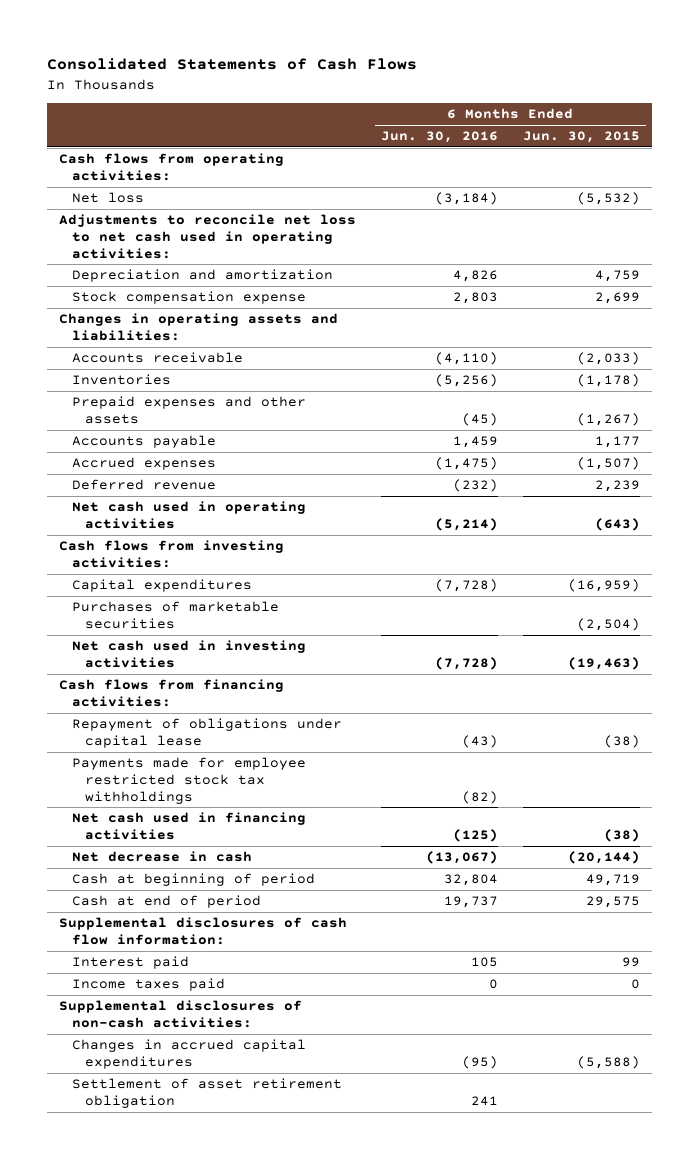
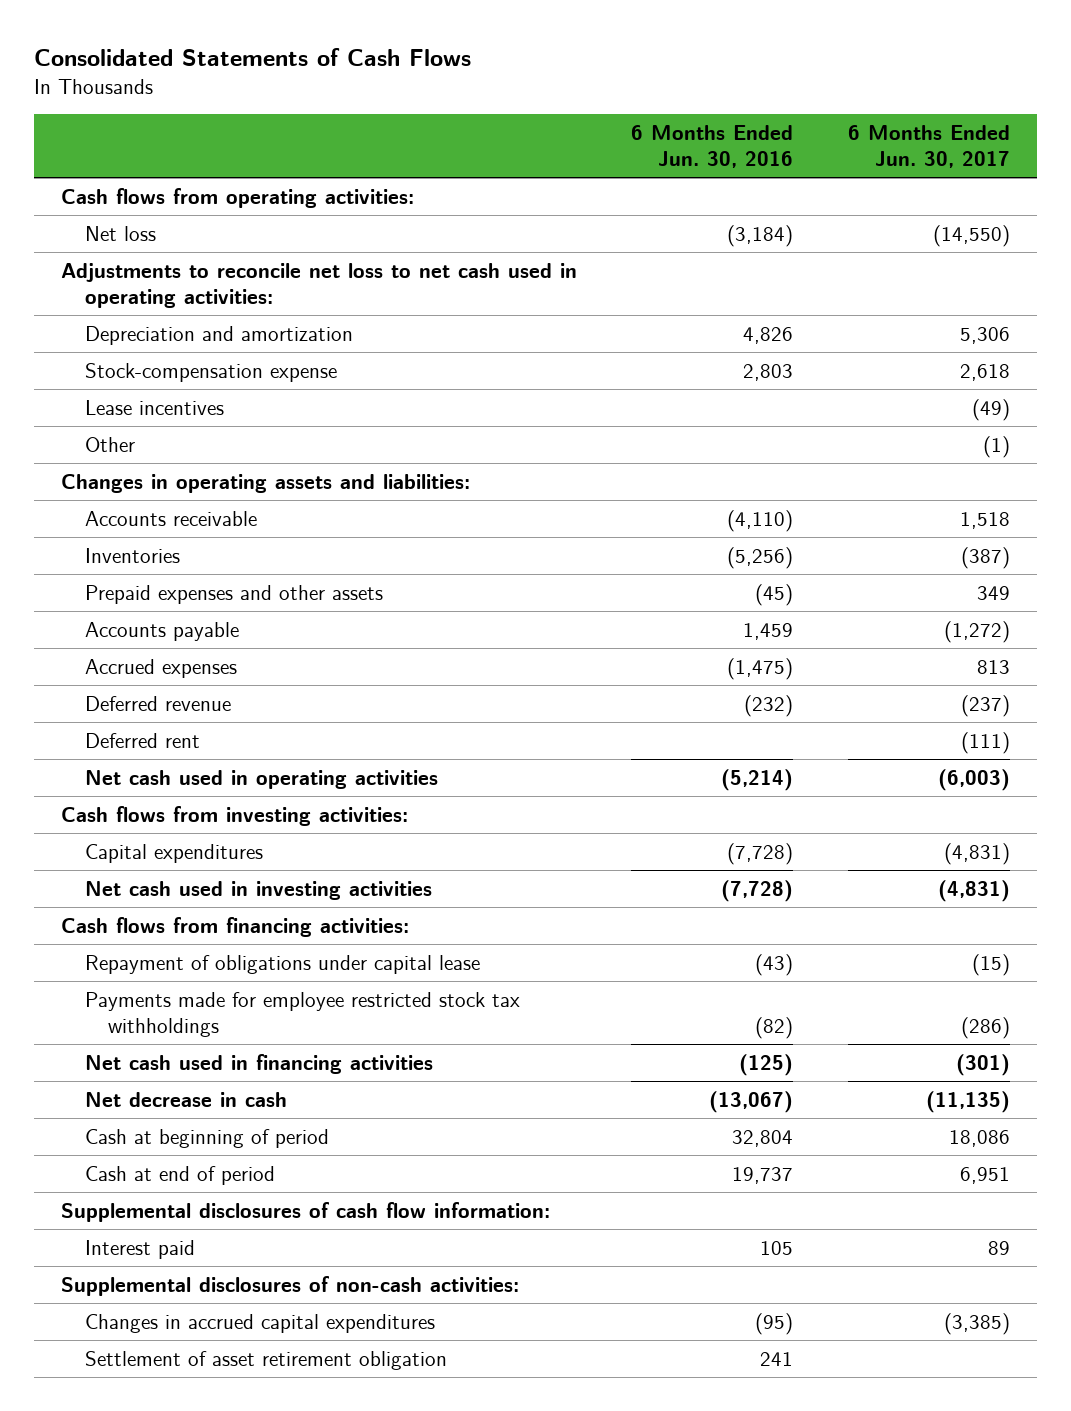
- | 6 Months Ended Jun. 30, 2016 | 6 Months Ended Jun. 30, 2015
+ | 6 Months Ended Jun. 30, 2016 | 6 Months Ended Jun. 30, 2017
- Stock compensation expense | 2,803 | 2,699
+ Stock-compensation expense | 2,803 | 2,618
+ Lease incentives | | (49)
+ Other | | (1)
+ Deferred rent | | (111)
- Purchases of marketable securities | | (2,504)
- Income taxes paid | 0 | 0

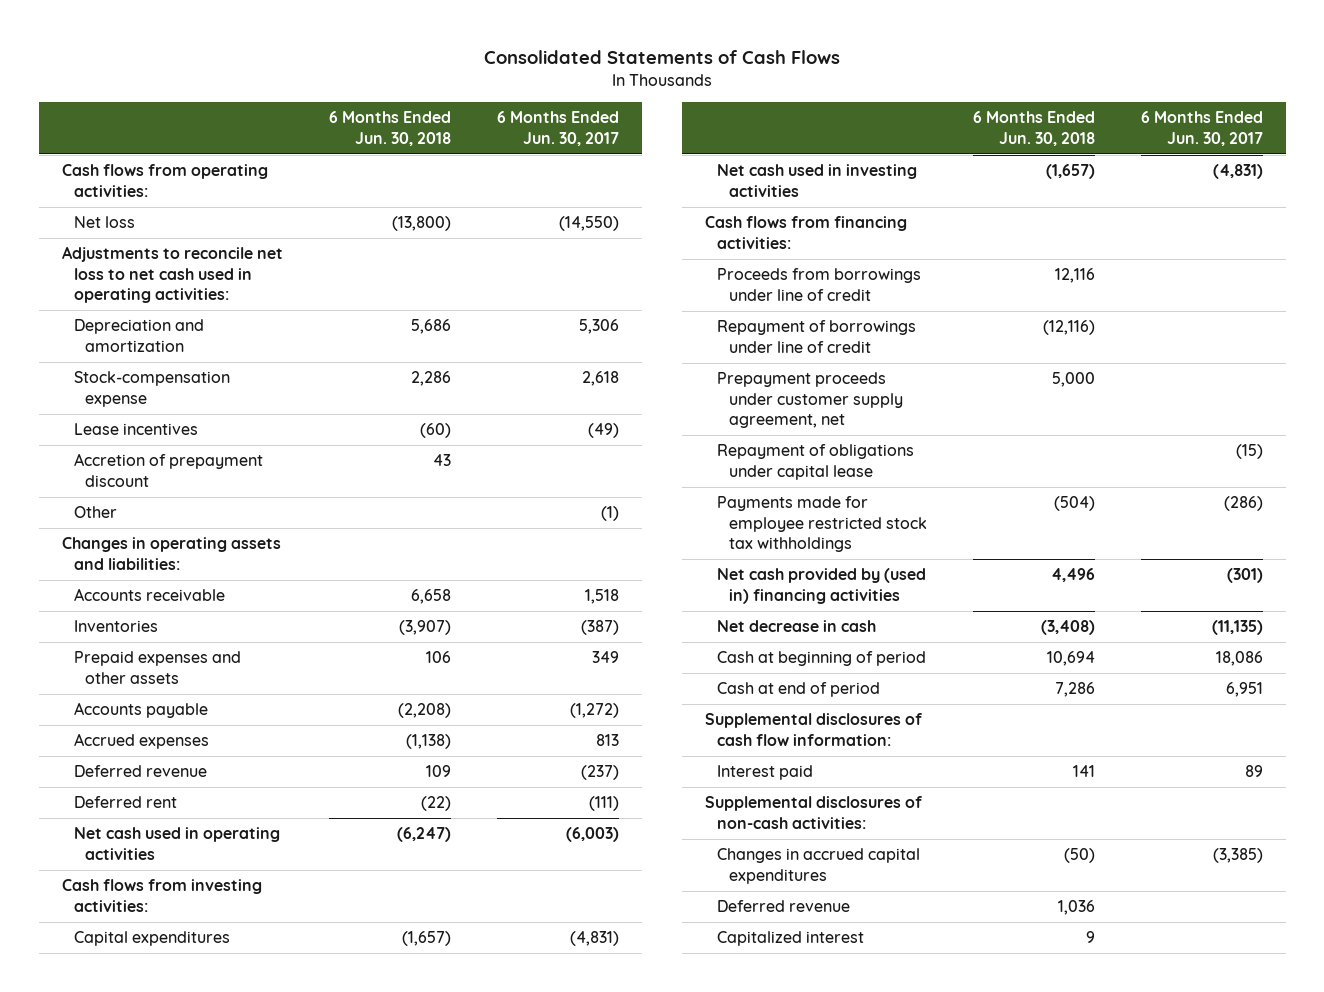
- | 6 Months Ended Jun. 30, 2016 | 6 Months Ended Jun. 30, 2017
+ | 6 Months Ended Jun. 30, 2018 | 6 Months Ended Jun. 30, 2017
+ Accretion of prepayment discount | 43 |
+ Proceeds from borrowings under line of credit | 12,116 |
+ Repayment of borrowings under line of credit | (12,116) |
+ Prepayment proceeds under customer supply agreement, net | 5,000 |
- Net cash used in financing activities | (125) | (301)
+ Net cash provided by (used in) financing activities | 4,496 | (301)
- Settlement of asset retirement obligation | 241 |
+ Deferred revenue | 1,036 |
+ Capitalized interest | 9 |

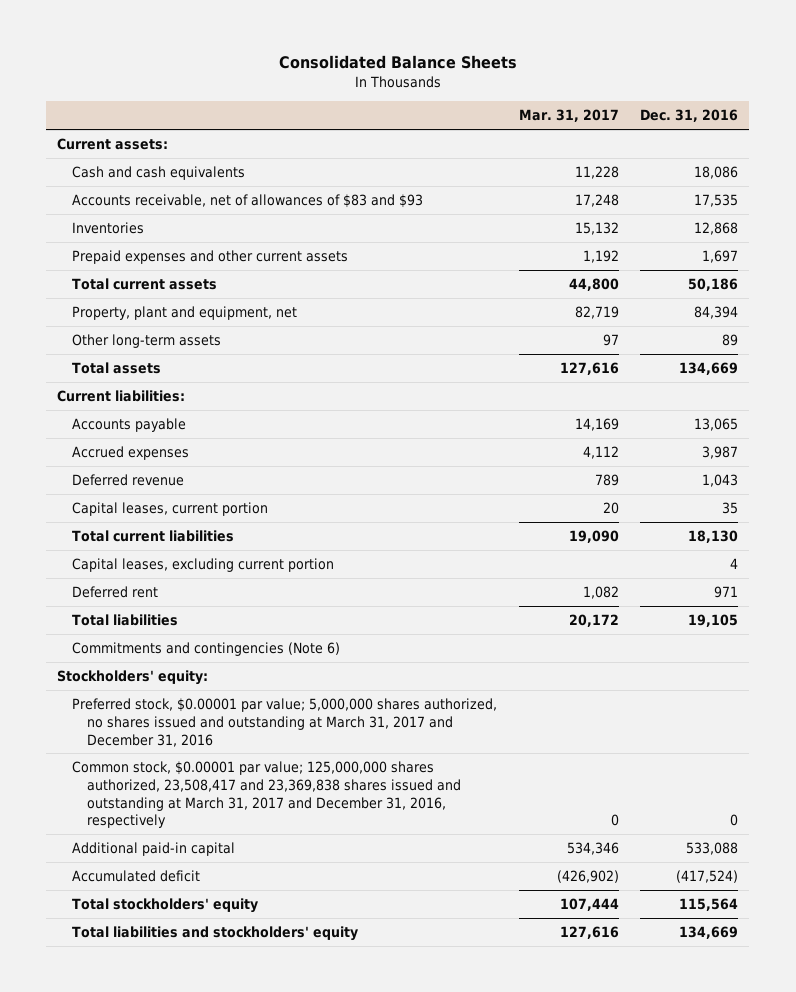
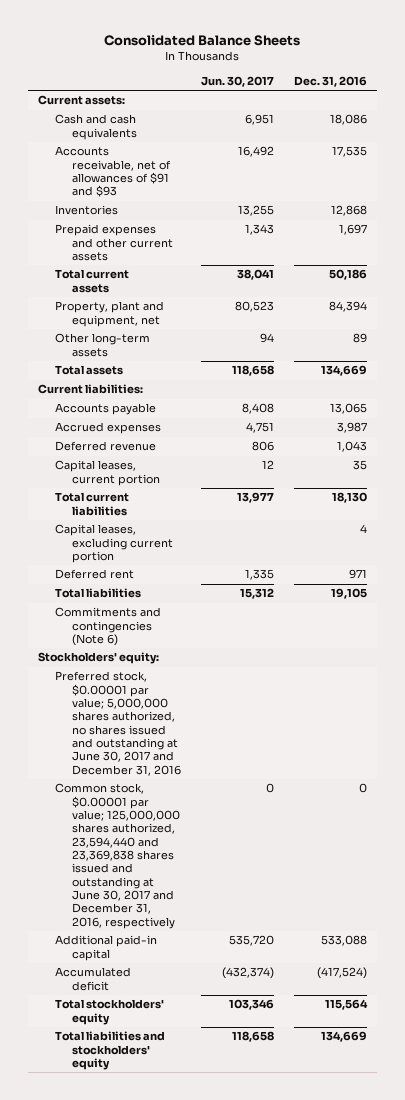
- | Mar. 31, 2017 | Dec. 31, 2016
+ | Jun. 30, 2017 | Dec. 31, 2016
- Accounts receivable, net of allowances of $83 and $93 | 17,248 | 17,535
+ Accounts receivable, net of allowances of $91 and $93 | 16,492 | 17,535
- Preferred stock, $0.00001 par value; 5,000,000 shares authorized, no shares issued and outstanding at March 31, 2017 and December 31, 2016
- Common stock, $0.00001 par value; 125,000,000 shares authorized, 23,508,417 and 23,369,838 shares issued and outstanding at March 31, 2017 and December 31, 2016, respectively | 0 | 0
+ Preferred stock, $0.00001 par value; 5,000,000 shares authorized, no shares issued and outstanding at June 30, 2017 and December 31, 2016
+ Common stock, $0.00001 par value; 125,000,000 shares authorized, 23,594,440 and 23,369,838 shares issued and outstanding at June 30, 2017 and December 31, 2016, respectively | 0 | 0

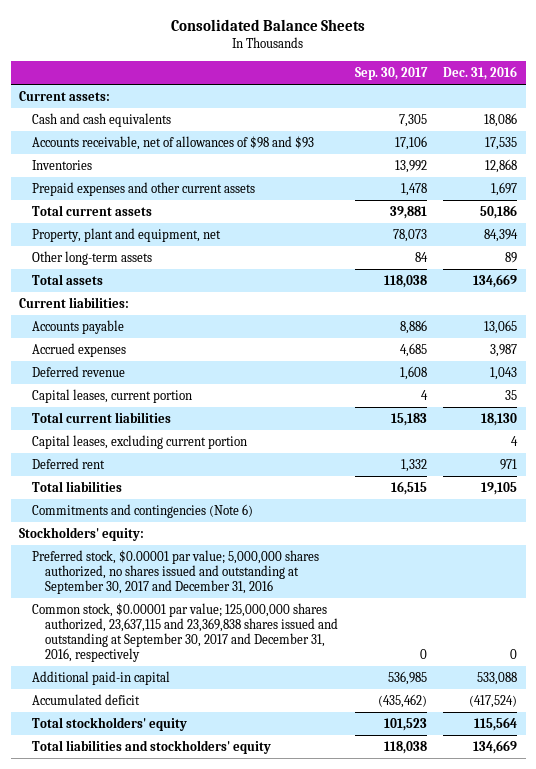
- | Jun. 30, 2017 | Dec. 31, 2016
+ | Sep. 30, 2017 | Dec. 31, 2016
- Accounts receivable, net of allowances of $91 and $93 | 16,492 | 17,535
+ Accounts receivable, net of allowances of $98 and $93 | 17,106 | 17,535
- Preferred stock, $0.00001 par value; 5,000,000 shares authorized, no shares issued and outstanding at June 30, 2017 and December 31, 2016
- Common stock, $0.00001 par value; 125,000,000 shares authorized, 23,594,440 and 23,369,838 shares issued and outstanding at June 30, 2017 and December 31, 2016, respectively | 0 | 0
+ Preferred stock, $0.00001 par value; 5,000,000 shares authorized, no shares issued and outstanding at September 30, 2017 and December 31, 2016
+ Common stock, $0.00001 par value; 125,000,000 shares authorized, 23,637,115 and 23,369,838 shares issued and outstanding at September 30, 2017 and December 31, 2016, respectively | 0 | 0

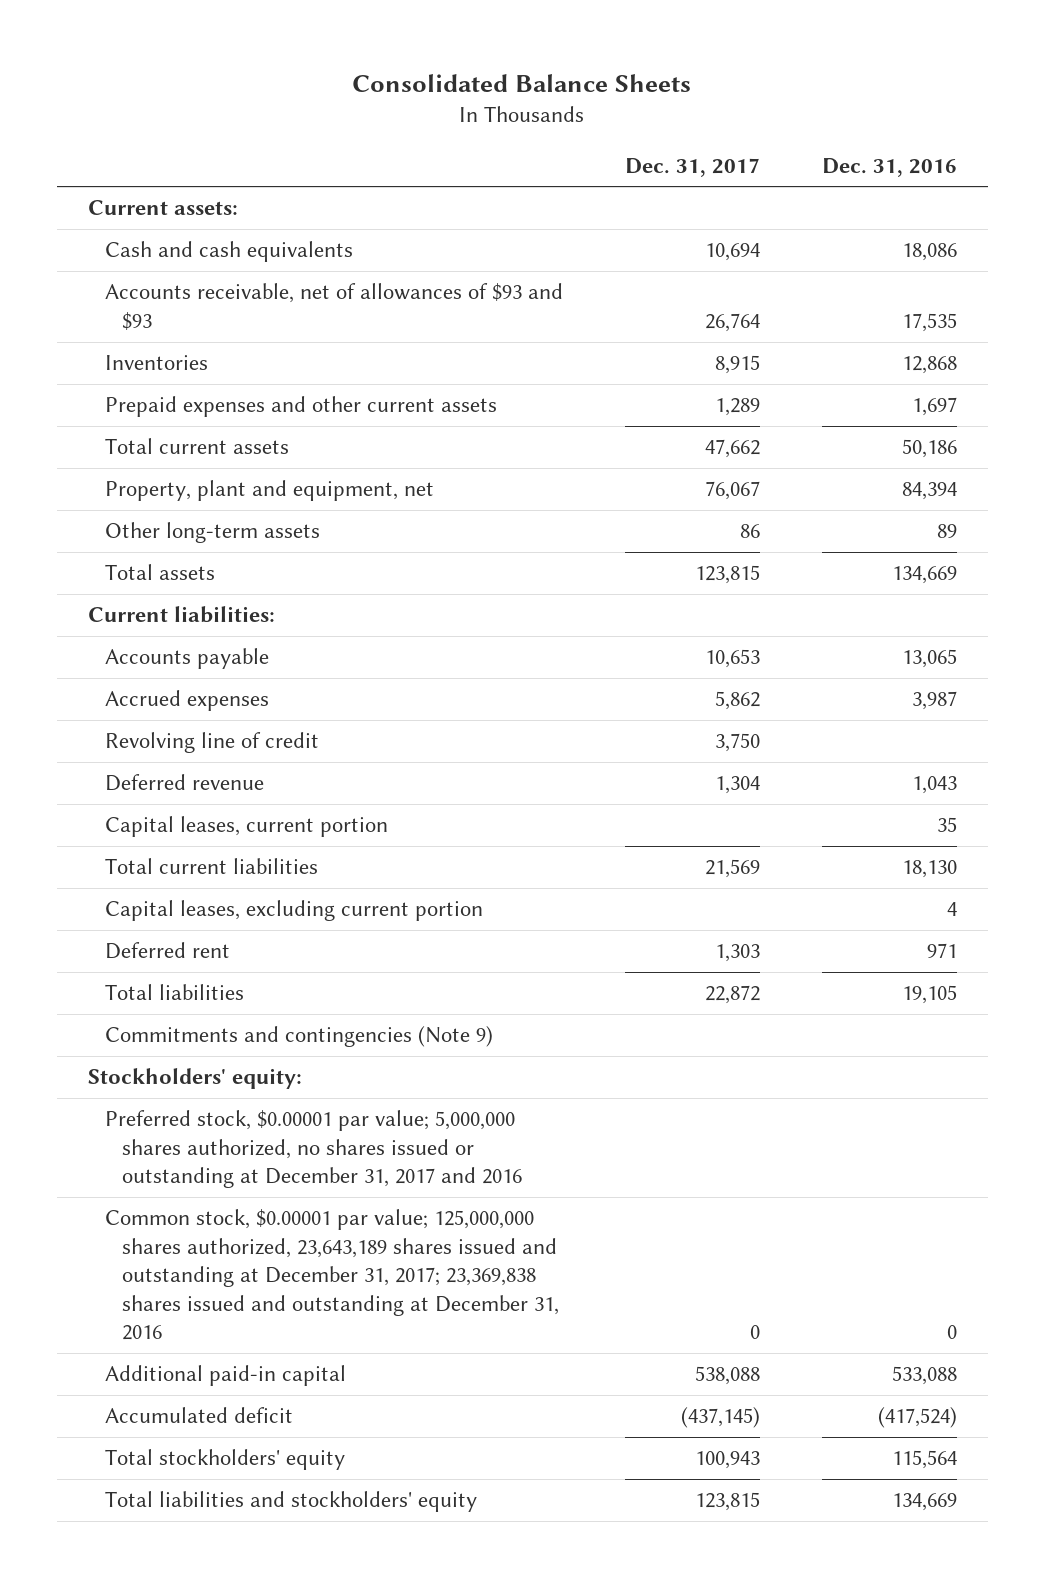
- | Sep. 30, 2017 | Dec. 31, 2016
+ | Dec. 31, 2017 | Dec. 31, 2016
- Accounts receivable, net of allowances of $98 and $93 | 17,106 | 17,535
+ Accounts receivable, net of allowances of $93 and $93 | 26,764 | 17,535
+ Revolving line of credit | 3,750 |
- Commitments and contingencies (Note 6)
+ Commitments and contingencies (Note 9)
- Preferred stock, $0.00001 par value; 5,000,000 shares authorized, no shares issued and outstanding at September 30, 2017 and December 31, 2016
- Common stock, $0.00001 par value; 125,000,000 shares authorized, 23,637,115 and 23,369,838 shares issued and outstanding at September 30, 2017 and December 31, 2016, respectively | 0 | 0
+ Preferred stock, $0.00001 par value; 5,000,000 shares authorized, no shares issued or outstanding at December 31, 2017 and 2016
+ Common stock, $0.00001 par value; 125,000,000 shares authorized, 23,643,189 shares issued and outstanding at December 31, 2017; 23,369,838 shares issued and outstanding at December 31, 2016 | 0 | 0

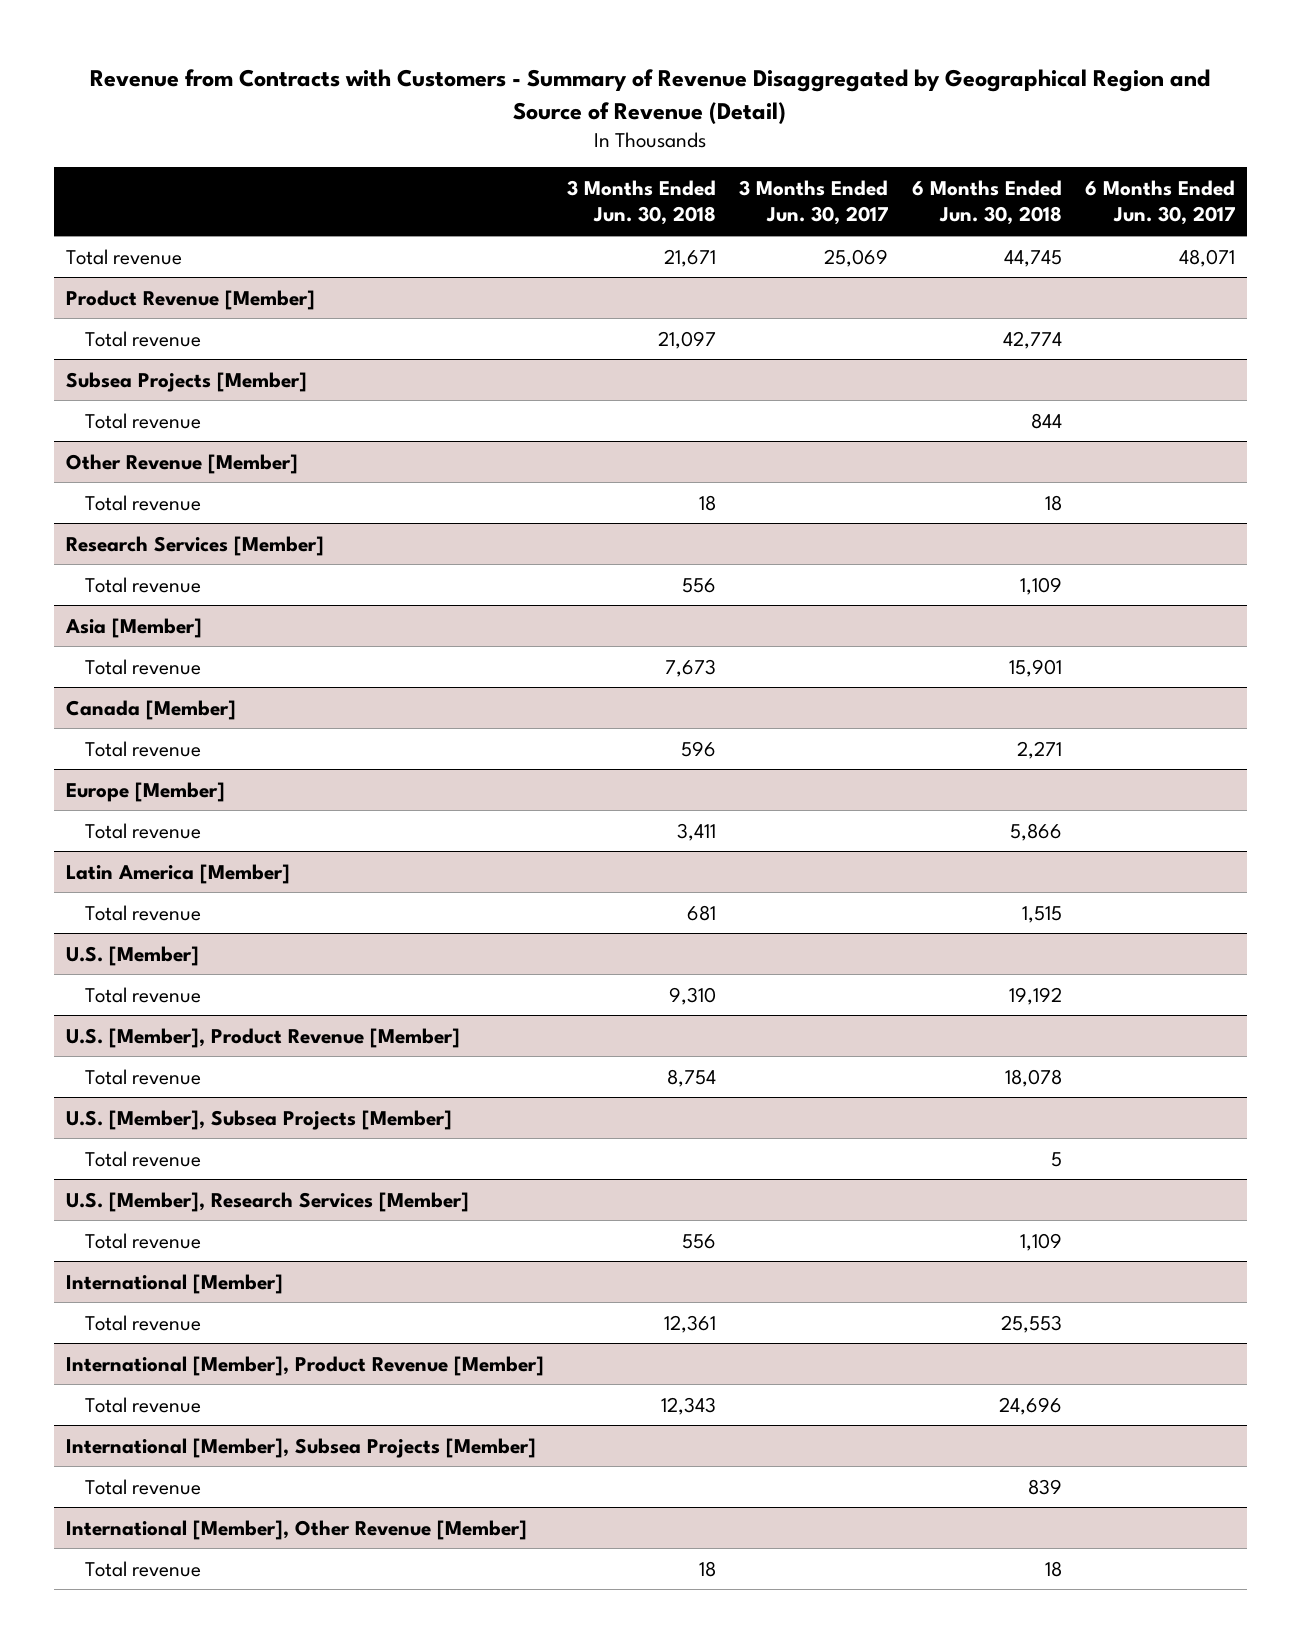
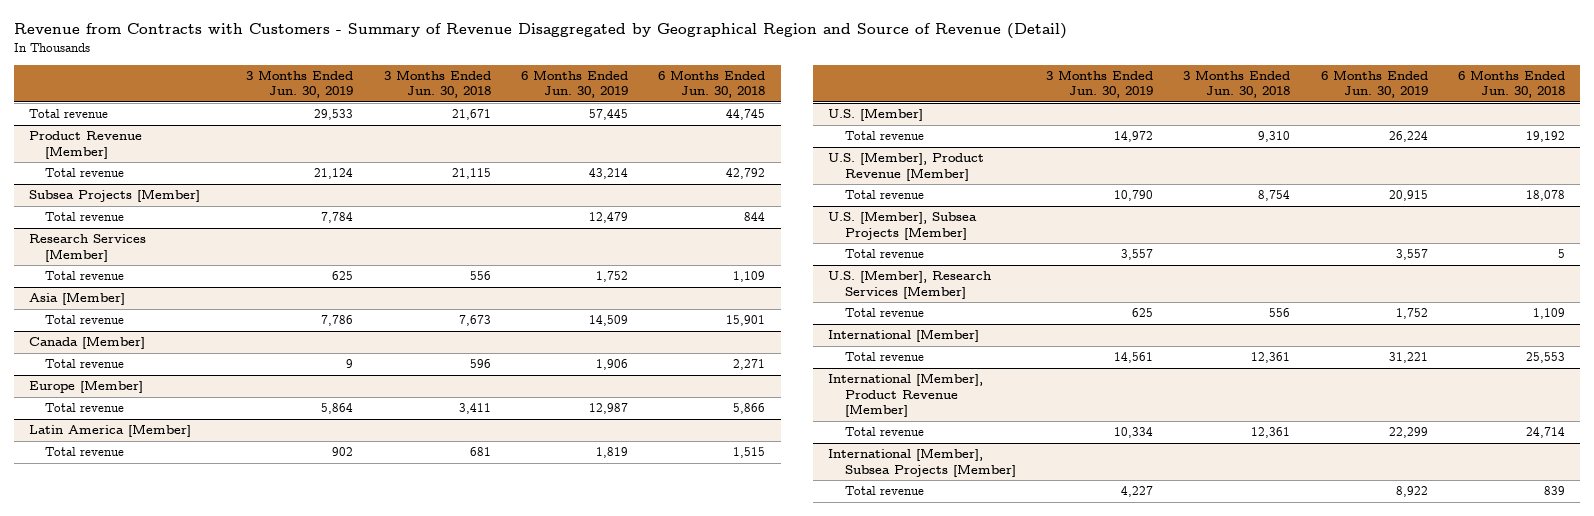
- | 3 Months Ended Jun. 30, 2018 | 3 Months Ended Jun. 30, 2017 | 6 Months Ended Jun. 30, 2018 | 6 Months Ended Jun. 30, 2017
+ | 3 Months Ended Jun. 30, 2019 | 3 Months Ended Jun. 30, 2018 | 6 Months Ended Jun. 30, 2019 | 6 Months Ended Jun. 30, 2018
@ Product Revenue [Member]
- Total revenue | 21,097 | | 42,774 |
+ Total revenue | 21,124 | 21,115 | 43,214 | 42,792
- Other Revenue [Member]
- Total revenue | 18 | | 18 |
@ International [Member], Product Revenue [Member]
- Total revenue | 12,343 | | 24,696 |
+ Total revenue | 10,334 | 12,361 | 22,299 | 24,714
- International [Member], Other Revenue [Member]
- Total revenue | 18 | | 18 |

